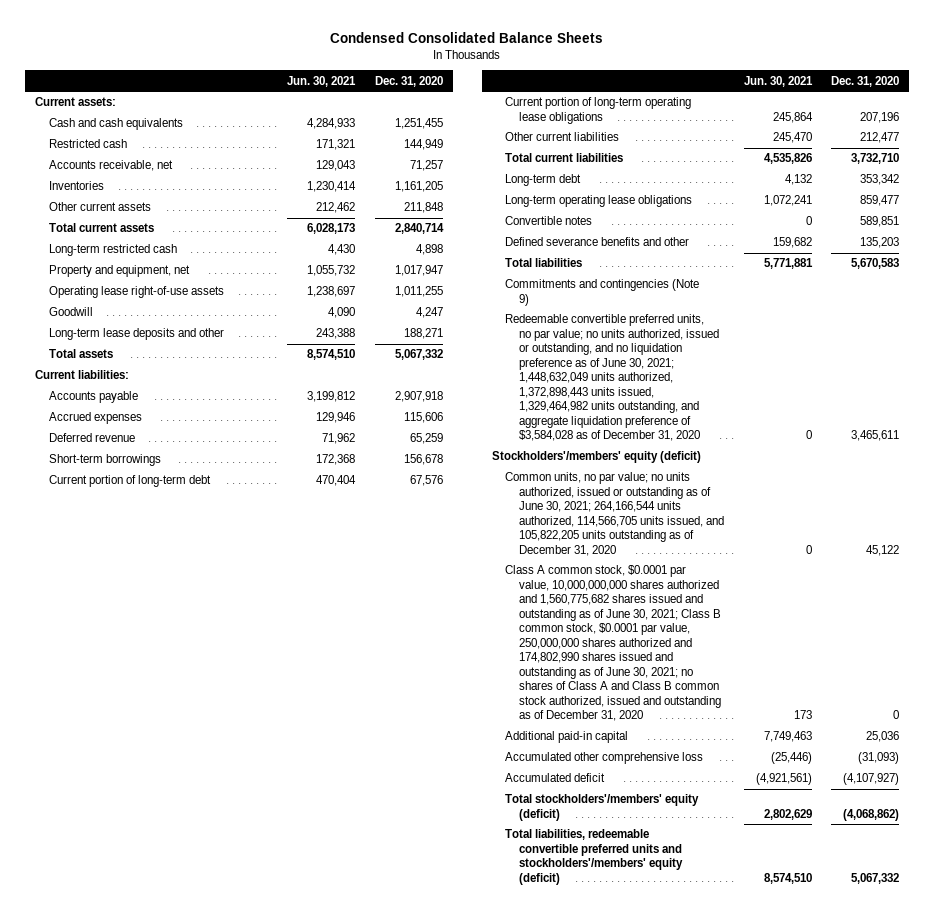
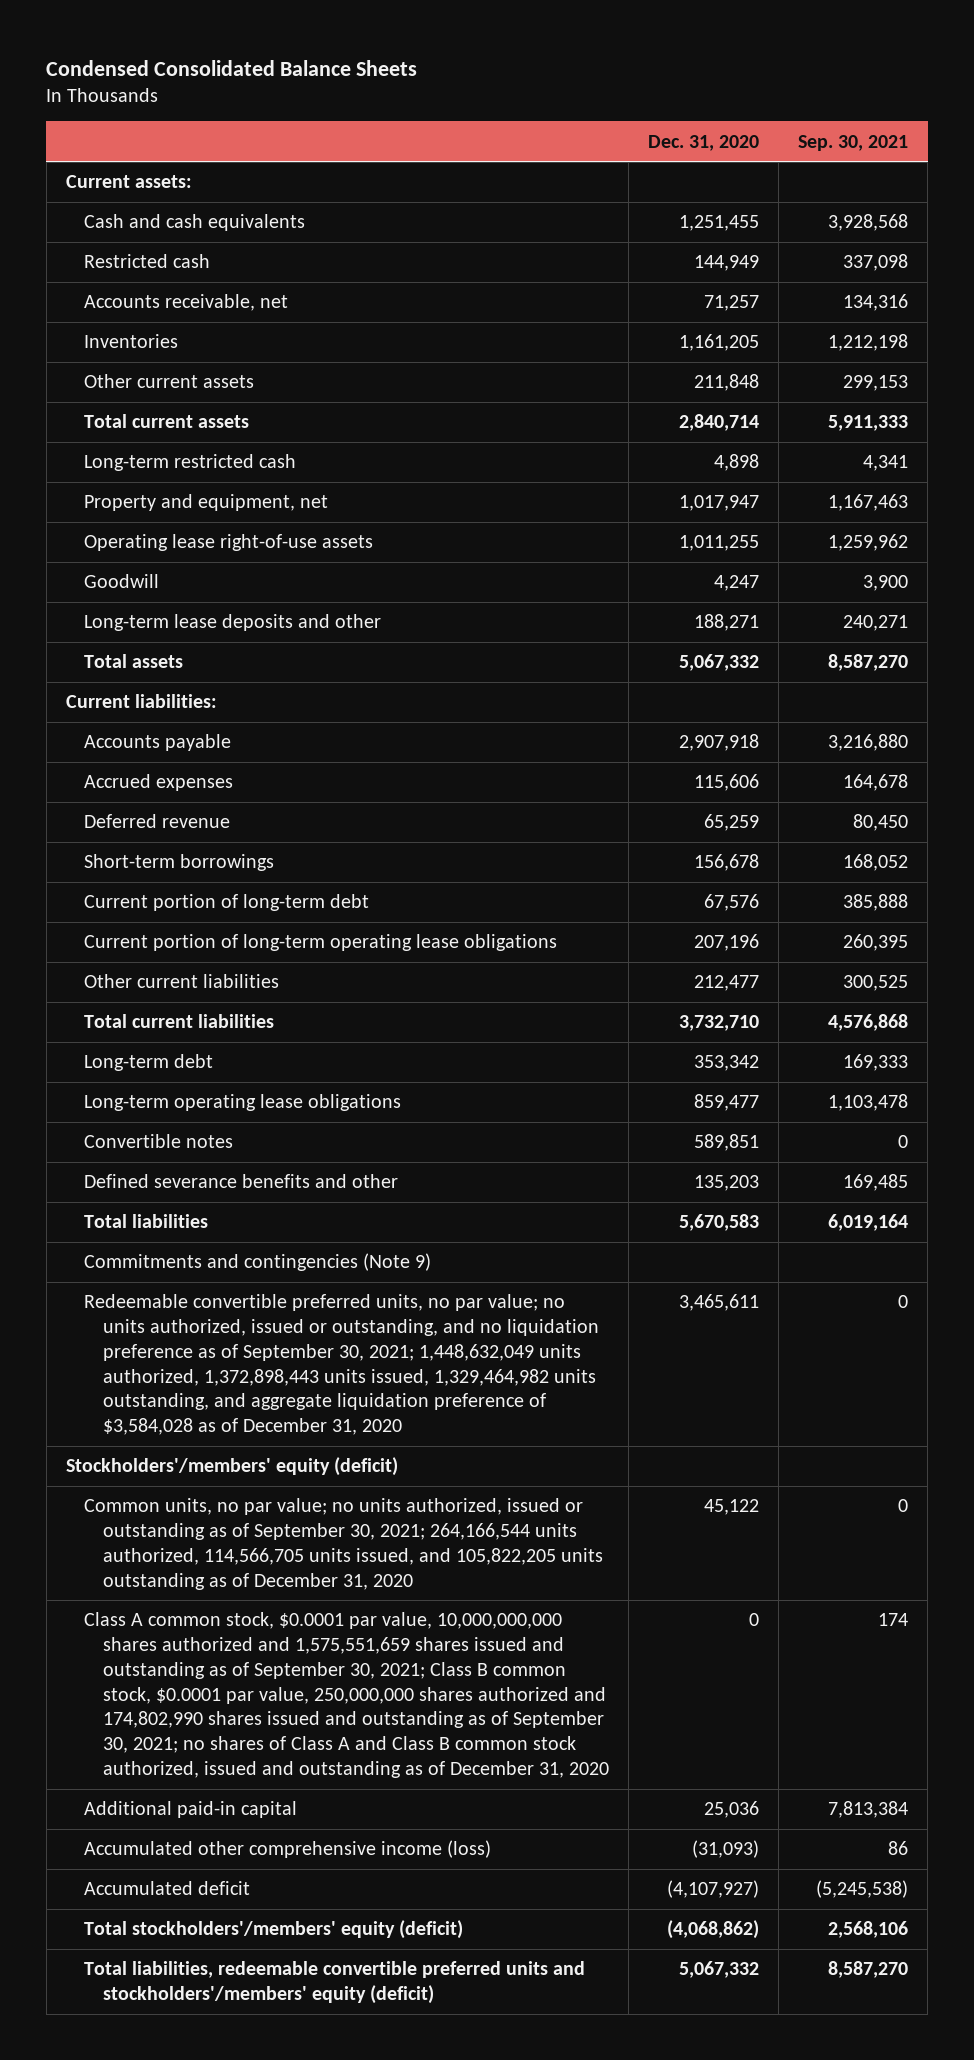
- | Jun. 30, 2021 | Dec. 31, 2020
+ | Dec. 31, 2020 | Sep. 30, 2021
- Redeemable convertible preferred units, no par value; no units authorized, issued or outstanding, and no liquidation preference as of June 30, 2021; 1,448,632,049 units authorized, 1,372,898,443 units issued, 1,329,464,982 units outstanding, and aggregate liquidation preference of $3,584,028 as of December 31, 2020 | 0 | 3,465,611
+ Redeemable convertible preferred units, no par value; no units authorized, issued or outstanding, and no liquidation preference as of September 30, 2021; 1,448,632,049 units authorized, 1,372,898,443 units issued, 1,329,464,982 units outstanding, and aggregate liquidation preference of $3,584,028 as of December 31, 2020 | 3,465,611 | 0
- Common units, no par value; no units authorized, issued or outstanding as of June 30, 2021; 264,166,544 units authorized, 114,566,705 units issued, and 105,822,205 units outstanding as of December 31, 2020 | 0 | 45,122
- Class A common stock, $0.0001 par value, 10,000,000,000 shares authorized and 1,560,775,682 shares issued and outstanding as of June 30, 2021; Class B common stock, $0.0001 par value, 250,000,000 shares authorized and 174,802,990 shares issued and outstanding as of June 30, 2021; no shares of Class A and Class B common stock authorized, issued and outstanding as of December 31, 2020 | 173 | 0
+ Common units, no par value; no units authorized, issued or outstanding as of September 30, 2021; 264,166,544 units authorized, 114,566,705 units issued, and 105,822,205 units outstanding as of December 31, 2020 | 45,122 | 0
+ Class A common stock, $0.0001 par value, 10,000,000,000 shares authorized and 1,575,551,659 shares issued and outstanding as of September 30, 2021; Class B common stock, $0.0001 par value, 250,000,000 shares authorized and 174,802,990 shares issued and outstanding as of September 30, 2021; no shares of Class A and Class B common stock authorized, issued and outstanding as of December 31, 2020 | 0 | 174
- Accumulated other comprehensive loss | (25,446) | (31,093)
+ Accumulated other comprehensive income (loss) | (31,093) | 86

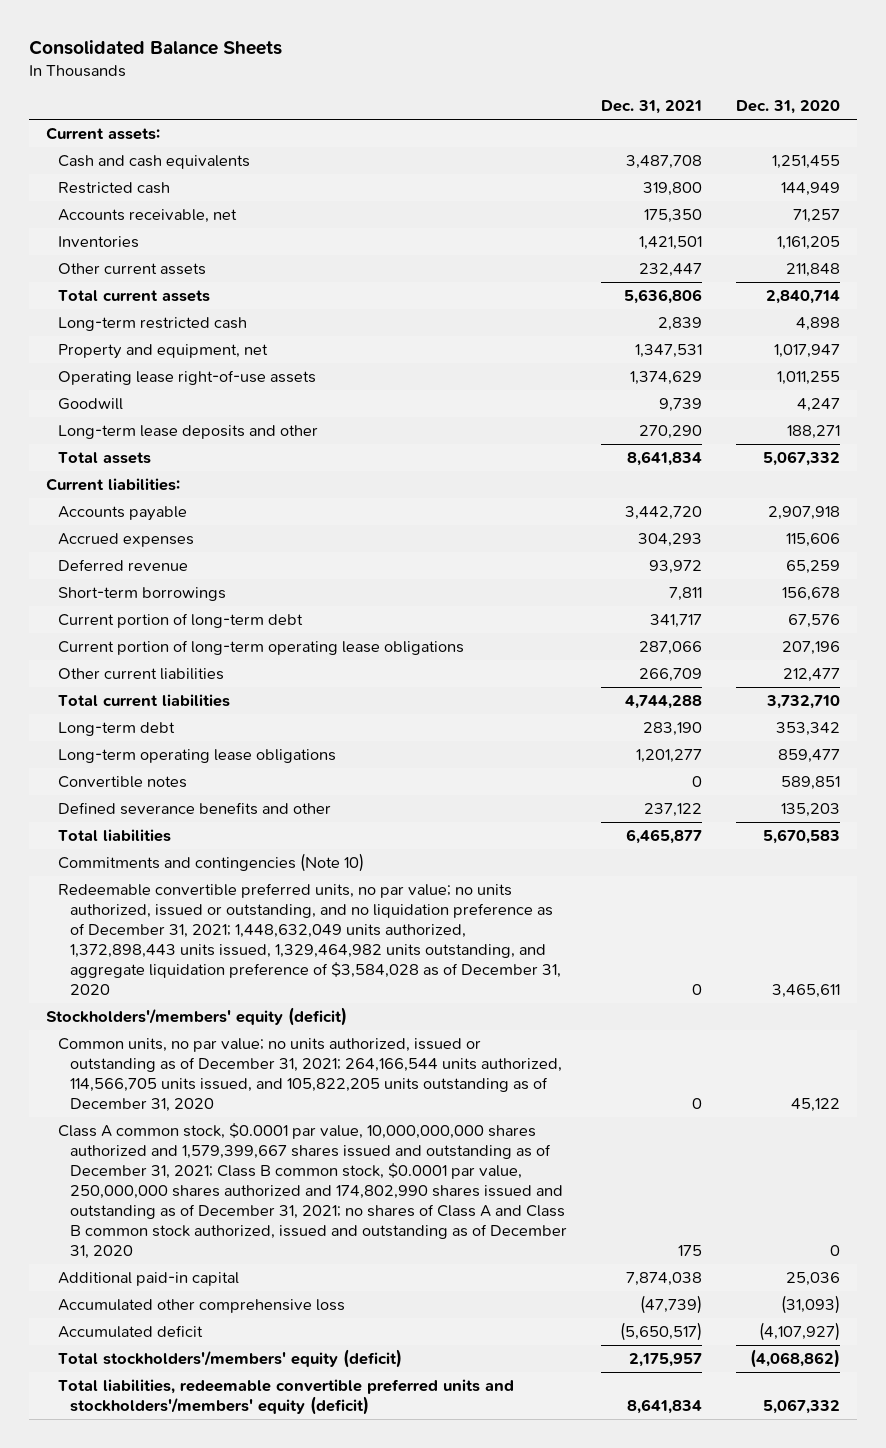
- Condensed Consolidated Balance Sheets
+ Consolidated Balance Sheets
- | Dec. 31, 2020 | Sep. 30, 2021
+ | Dec. 31, 2021 | Dec. 31, 2020
- Commitments and contingencies (Note 9)
- Redeemable convertible preferred units, no par value; no units authorized, issued or outstanding, and no liquidation preference as of September 30, 2021; 1,448,632,049 units authorized, 1,372,898,443 units issued, 1,329,464,982 units outstanding, and aggregate liquidation preference of $3,584,028 as of December 31, 2020 | 3,465,611 | 0
+ Commitments and contingencies (Note 10)
+ Redeemable convertible preferred units, no par value; no units authorized, issued or outstanding, and no liquidation preference as of December 31, 2021; 1,448,632,049 units authorized, 1,372,898,443 units issued, 1,329,464,982 units outstanding, and aggregate liquidation preference of $3,584,028 as of December 31, 2020 | 0 | 3,465,611
- Common units, no par value; no units authorized, issued or outstanding as of September 30, 2021; 264,166,544 units authorized, 114,566,705 units issued, and 105,822,205 units outstanding as of December 31, 2020 | 45,122 | 0
- Class A common stock, $0.0001 par value, 10,000,000,000 shares authorized and 1,575,551,659 shares issued and outstanding as of September 30, 2021; Class B common stock, $0.0001 par value, 250,000,000 shares authorized and 174,802,990 shares issued and outstanding as of September 30, 2021; no shares of Class A and Class B common stock authorized, issued and outstanding as of December 31, 2020 | 0 | 174
+ Common units, no par value; no units authorized, issued or outstanding as of December 31, 2021; 264,166,544 units authorized, 114,566,705 units issued, and 105,822,205 units outstanding as of December 31, 2020 | 0 | 45,122
+ Class A common stock, $0.0001 par value, 10,000,000,000 shares authorized and 1,579,399,667 shares issued and outstanding as of December 31, 2021; Class B common stock, $0.0001 par value, 250,000,000 shares authorized and 174,802,990 shares issued and outstanding as of December 31, 2021; no shares of Class A and Class B common stock authorized, issued and outstanding as of December 31, 2020 | 175 | 0
- Accumulated other comprehensive income (loss) | (31,093) | 86
+ Accumulated other comprehensive loss | (47,739) | (31,093)

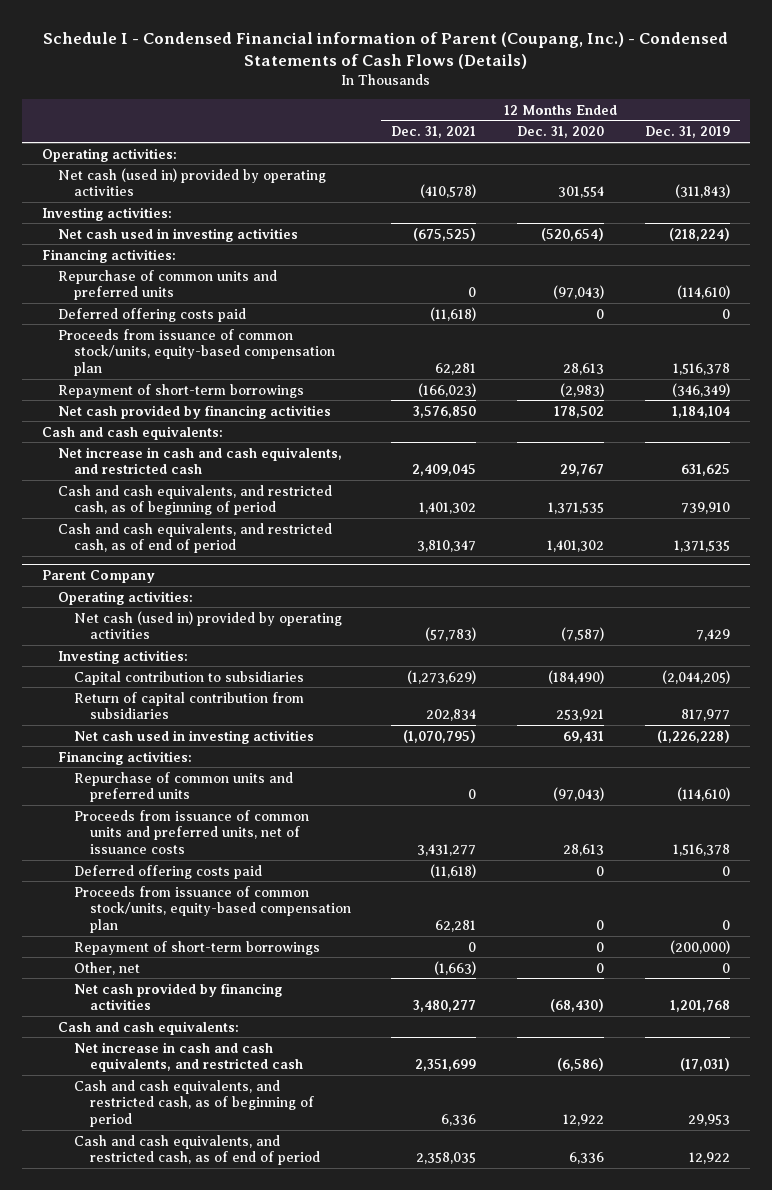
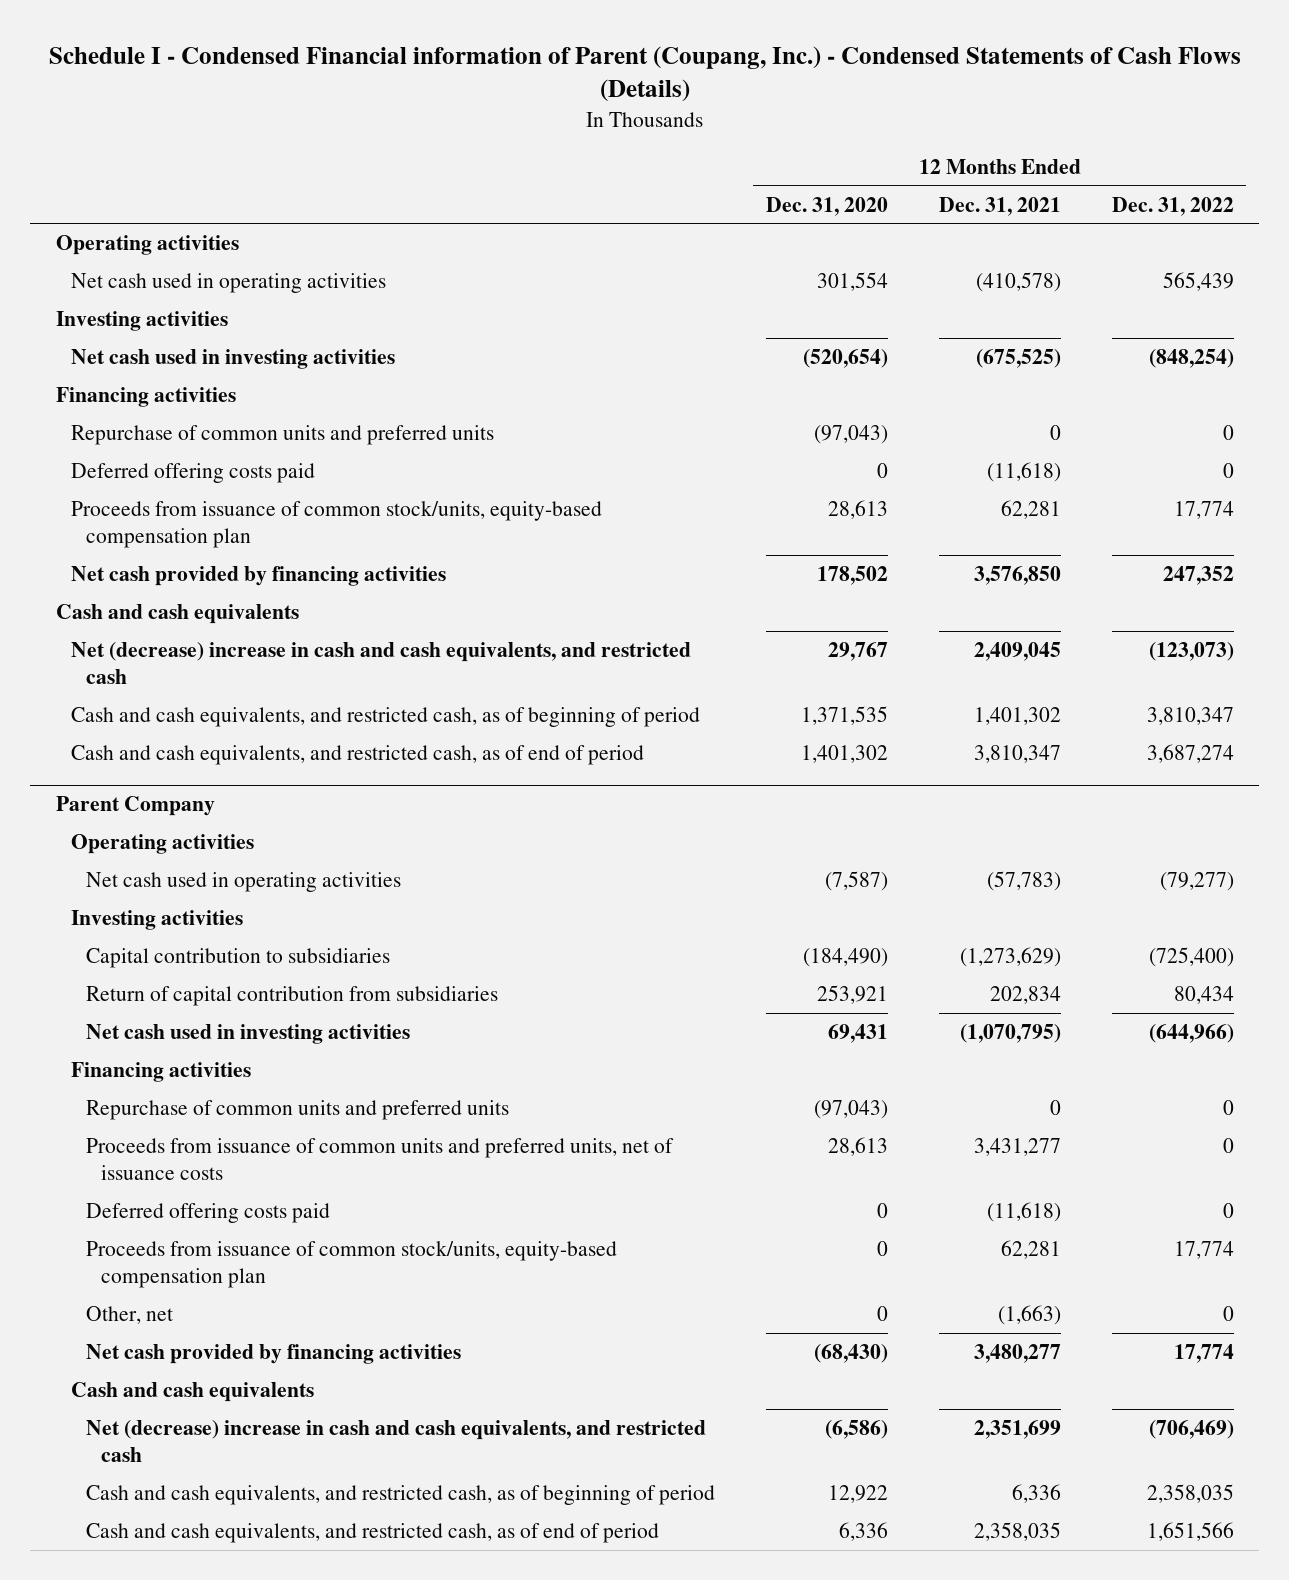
- | 12 Months Ended Dec. 31, 2021 | 12 Months Ended Dec. 31, 2020 | 12 Months Ended Dec. 31, 2019
+ | 12 Months Ended Dec. 31, 2020 | 12 Months Ended Dec. 31, 2021 | 12 Months Ended Dec. 31, 2022
- Operating activities:
- Net cash (used in) provided by operating activities | (410,578) | 301,554 | (311,843)
- Investing activities:
+ Operating activities
+ Net cash used in operating activities | 301,554 | (410,578) | 565,439
+ Investing activities
- Financing activities:
+ Financing activities
- Repayment of short-term borrowings | (166,023) | (2,983) | (346,349)
- Cash and cash equivalents:
- Net increase in cash and cash equivalents, and restricted cash | 2,409,045 | 29,767 | 631,625
+ Cash and cash equivalents
+ Net (decrease) increase in cash and cash equivalents, and restricted cash | 29,767 | 2,409,045 | (123,073)
@ Parent Company
- Operating activities:
- Net cash (used in) provided by operating activities | (57,783) | (7,587) | 7,429
- Investing activities:
+ Operating activities
+ Net cash used in operating activities | (7,587) | (57,783) | (79,277)
+ Investing activities
- Financing activities:
+ Financing activities
- Repayment of short-term borrowings | 0 | 0 | (200,000)
- Cash and cash equivalents:
- Net increase in cash and cash equivalents, and restricted cash | 2,351,699 | (6,586) | (17,031)
+ Cash and cash equivalents
+ Net (decrease) increase in cash and cash equivalents, and restricted cash | (6,586) | 2,351,699 | (706,469)

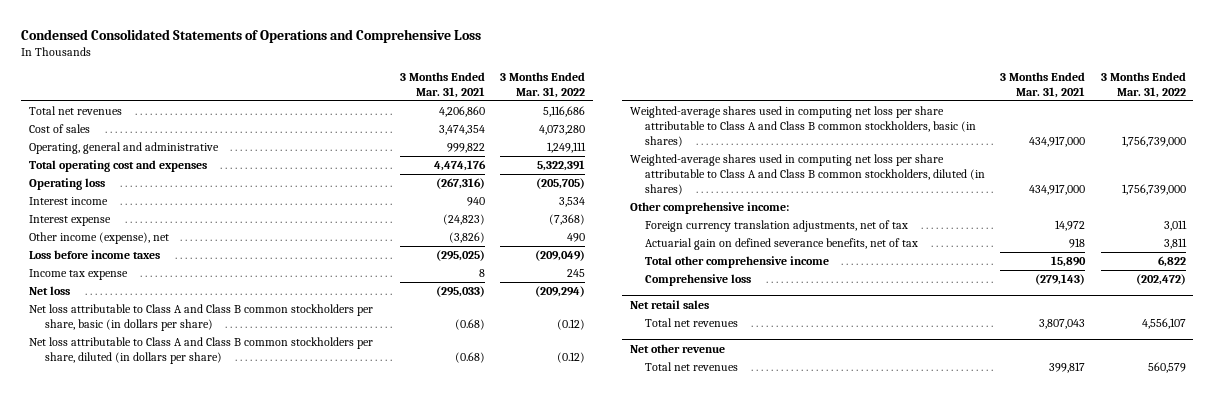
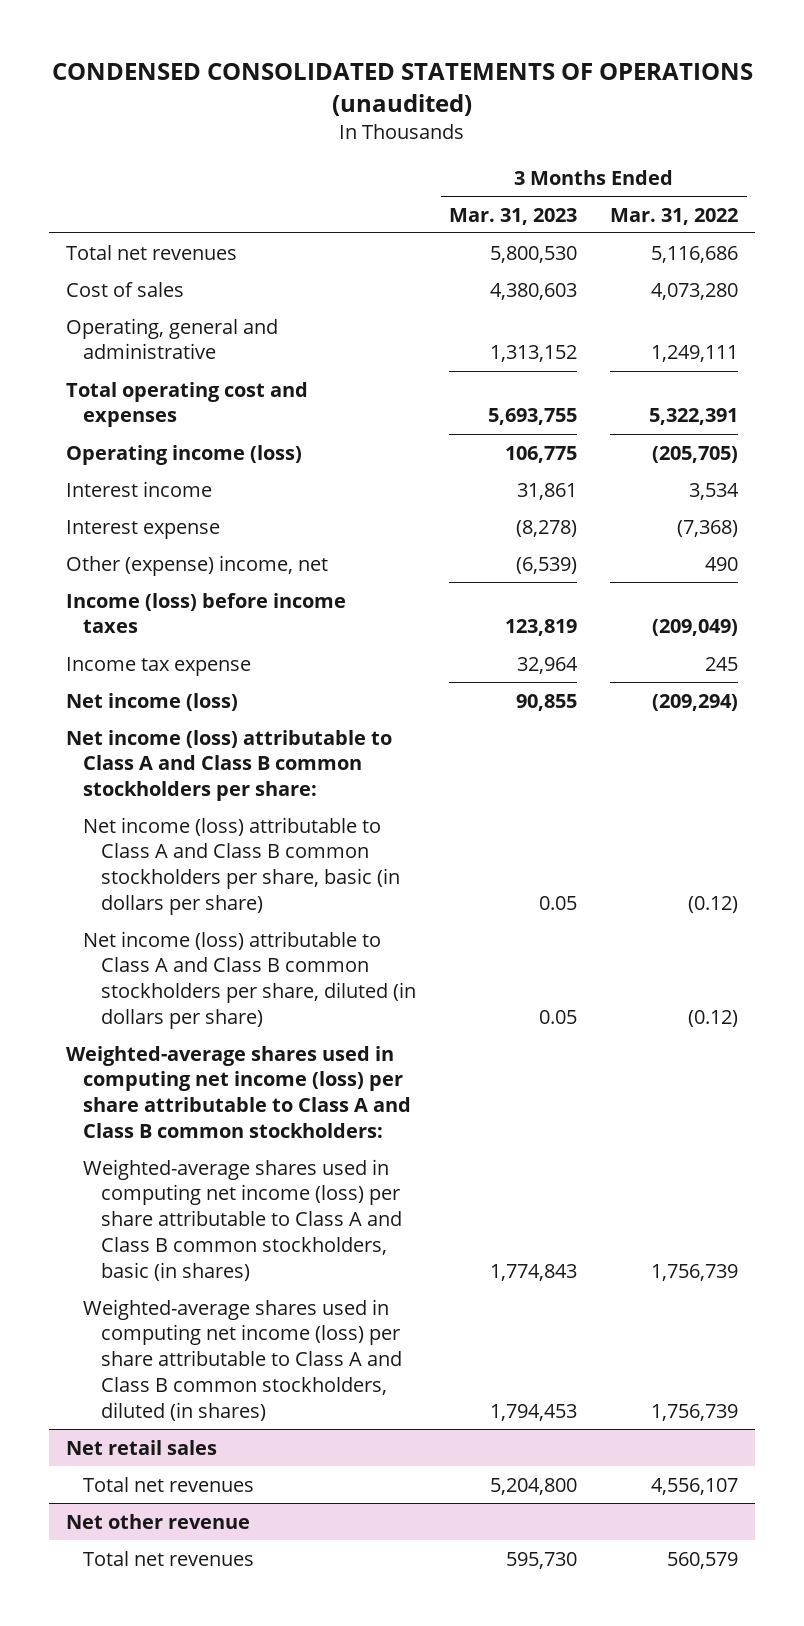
- Condensed Consolidated Statements of Operations and Comprehensive Loss
+ CONDENSED CONSOLIDATED STATEMENTS OF OPERATIONS (unaudited)
- | 3 Months Ended Mar. 31, 2021 | 3 Months Ended Mar. 31, 2022
+ | 3 Months Ended Mar. 31, 2023 | 3 Months Ended Mar. 31, 2022
- Operating loss | (267,316) | (205,705)
+ Operating income (loss) | 106,775 | (205,705)
- Other income (expense), net | (3,826) | 490
- Loss before income taxes | (295,025) | (209,049)
+ Other (expense) income, net | (6,539) | 490
+ Income (loss) before income taxes | 123,819 | (209,049)
- Net loss | (295,033) | (209,294)
- Net loss attributable to Class A and Class B common stockholders per share, basic (in dollars per share) | (0.68) | (0.12)
- Net loss attributable to Class A and Class B common stockholders per share, diluted (in dollars per share) | (0.68) | (0.12)
- Weighted-average shares used in computing net loss per share attributable to Class A and Class B common stockholders, basic (in shares) | 434,917,000 | 1,756,739,000
- Weighted-average shares used in computing net loss per share attributable to Class A and Class B common stockholders, diluted (in shares) | 434,917,000 | 1,756,739,000
- Other comprehensive income:
- Foreign currency translation adjustments, net of tax | 14,972 | 3,011
- Actuarial gain on defined severance benefits, net of tax | 918 | 3,811
- Total other comprehensive income | 15,890 | 6,822
- Comprehensive loss | (279,143) | (202,472)
+ Net income (loss) | 90,855 | (209,294)
+ Net income (loss) attributable to Class A and Class B common stockholders per share:
+ Net income (loss) attributable to Class A and Class B common stockholders per share, basic (in dollars per share) | 0.05 | (0.12)
+ Net income (loss) attributable to Class A and Class B common stockholders per share, diluted (in dollars per share) | 0.05 | (0.12)
+ Weighted-average shares used in computing net income (loss) per share attributable to Class A and Class B common stockholders:
+ Weighted-average shares used in computing net income (loss) per share attributable to Class A and Class B common stockholders, basic (in shares) | 1,774,843 | 1,756,739
+ Weighted-average shares used in computing net income (loss) per share attributable to Class A and Class B common stockholders, diluted (in shares) | 1,794,453 | 1,756,739

